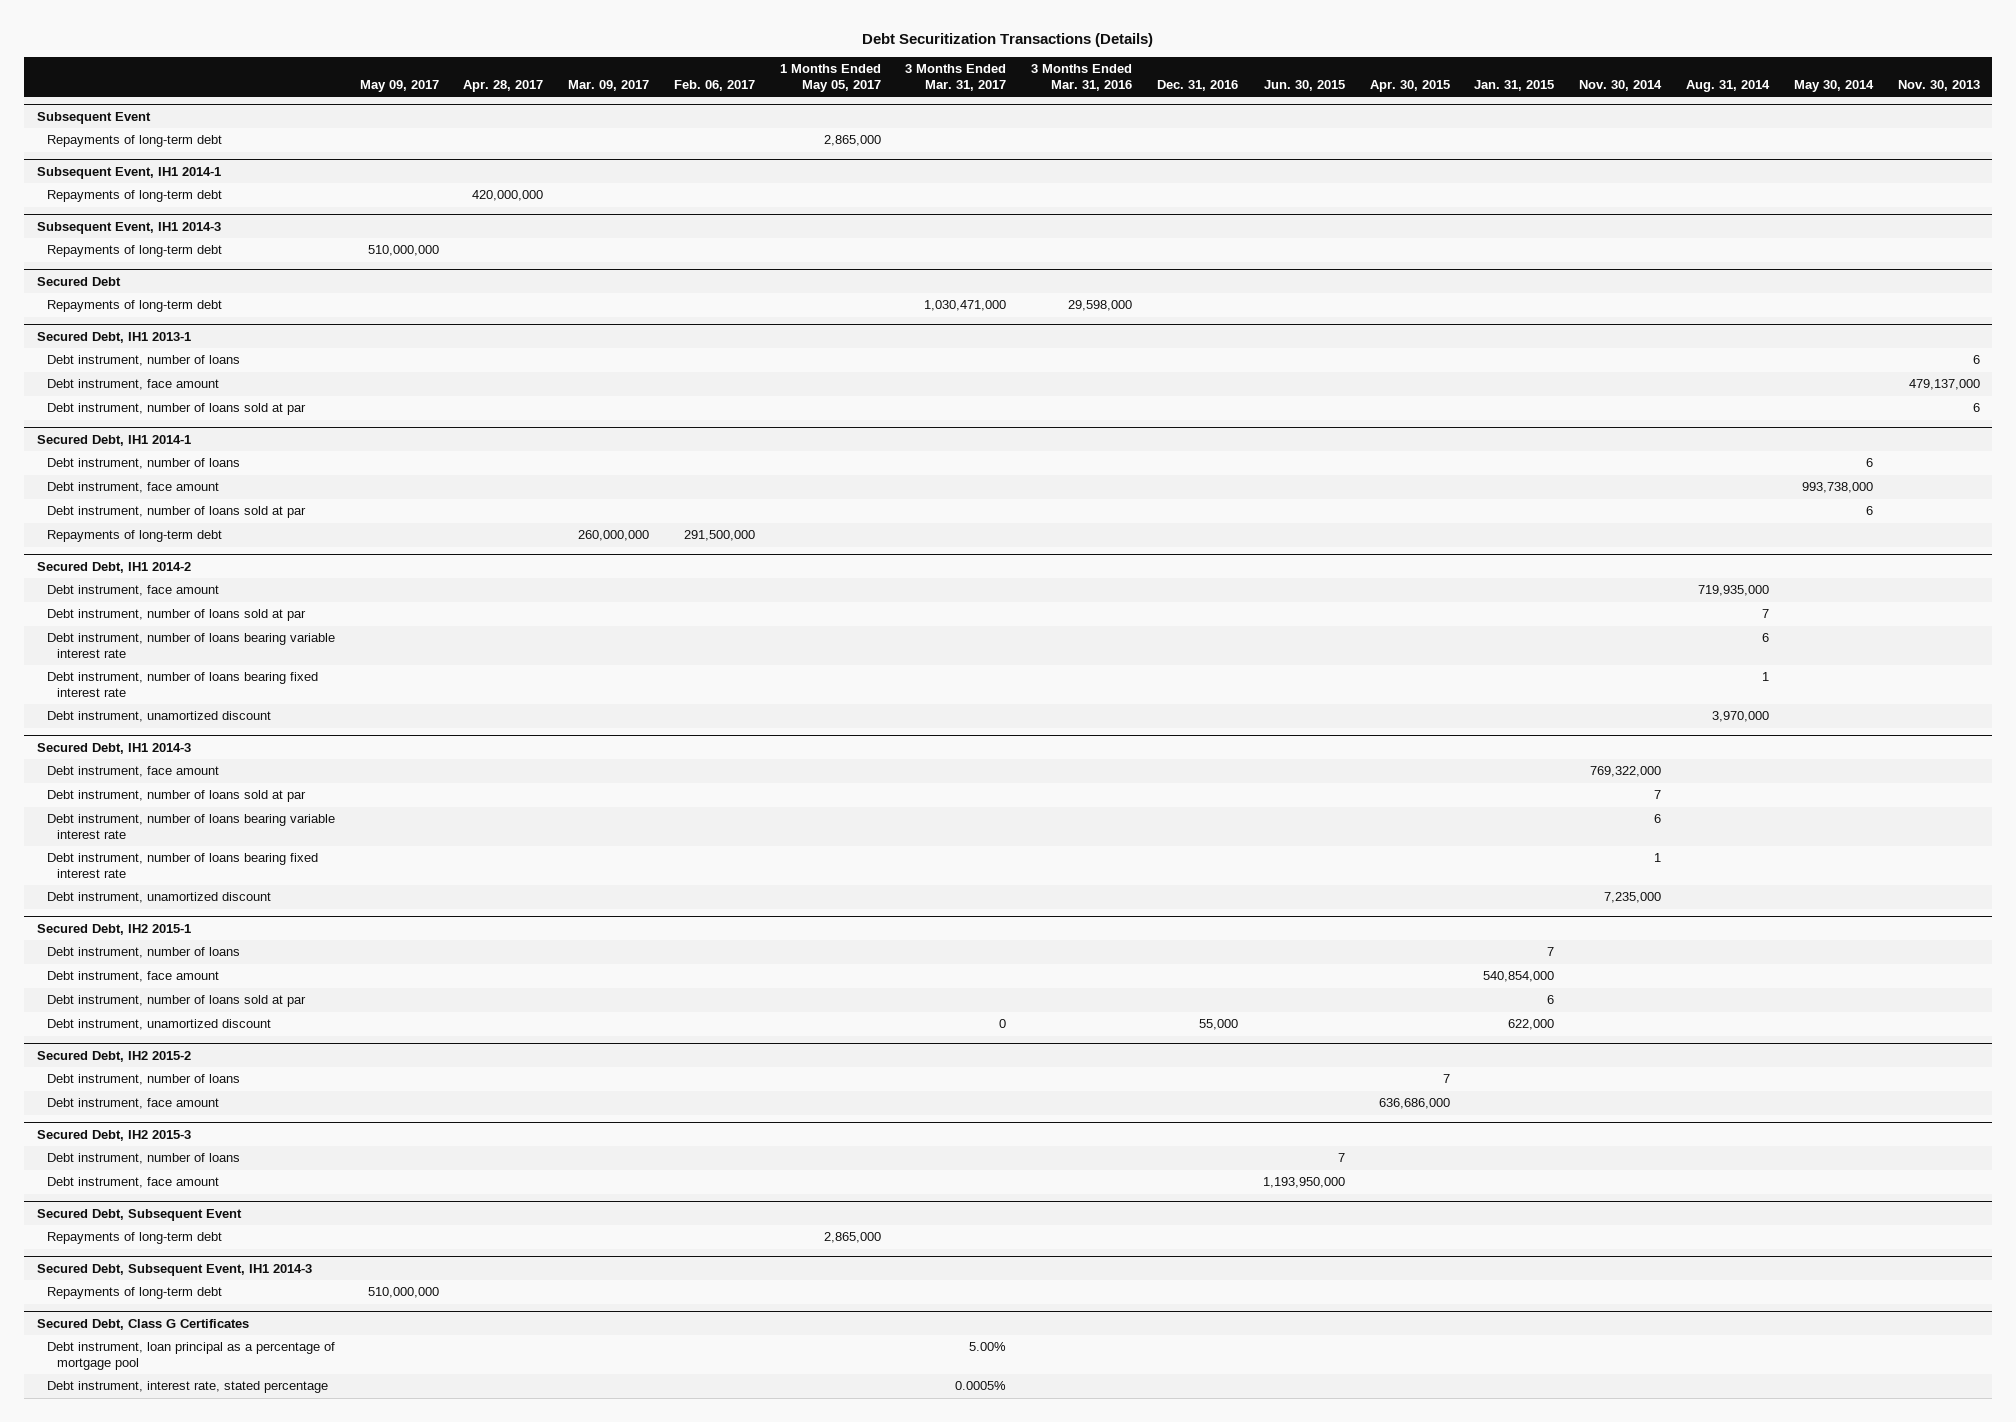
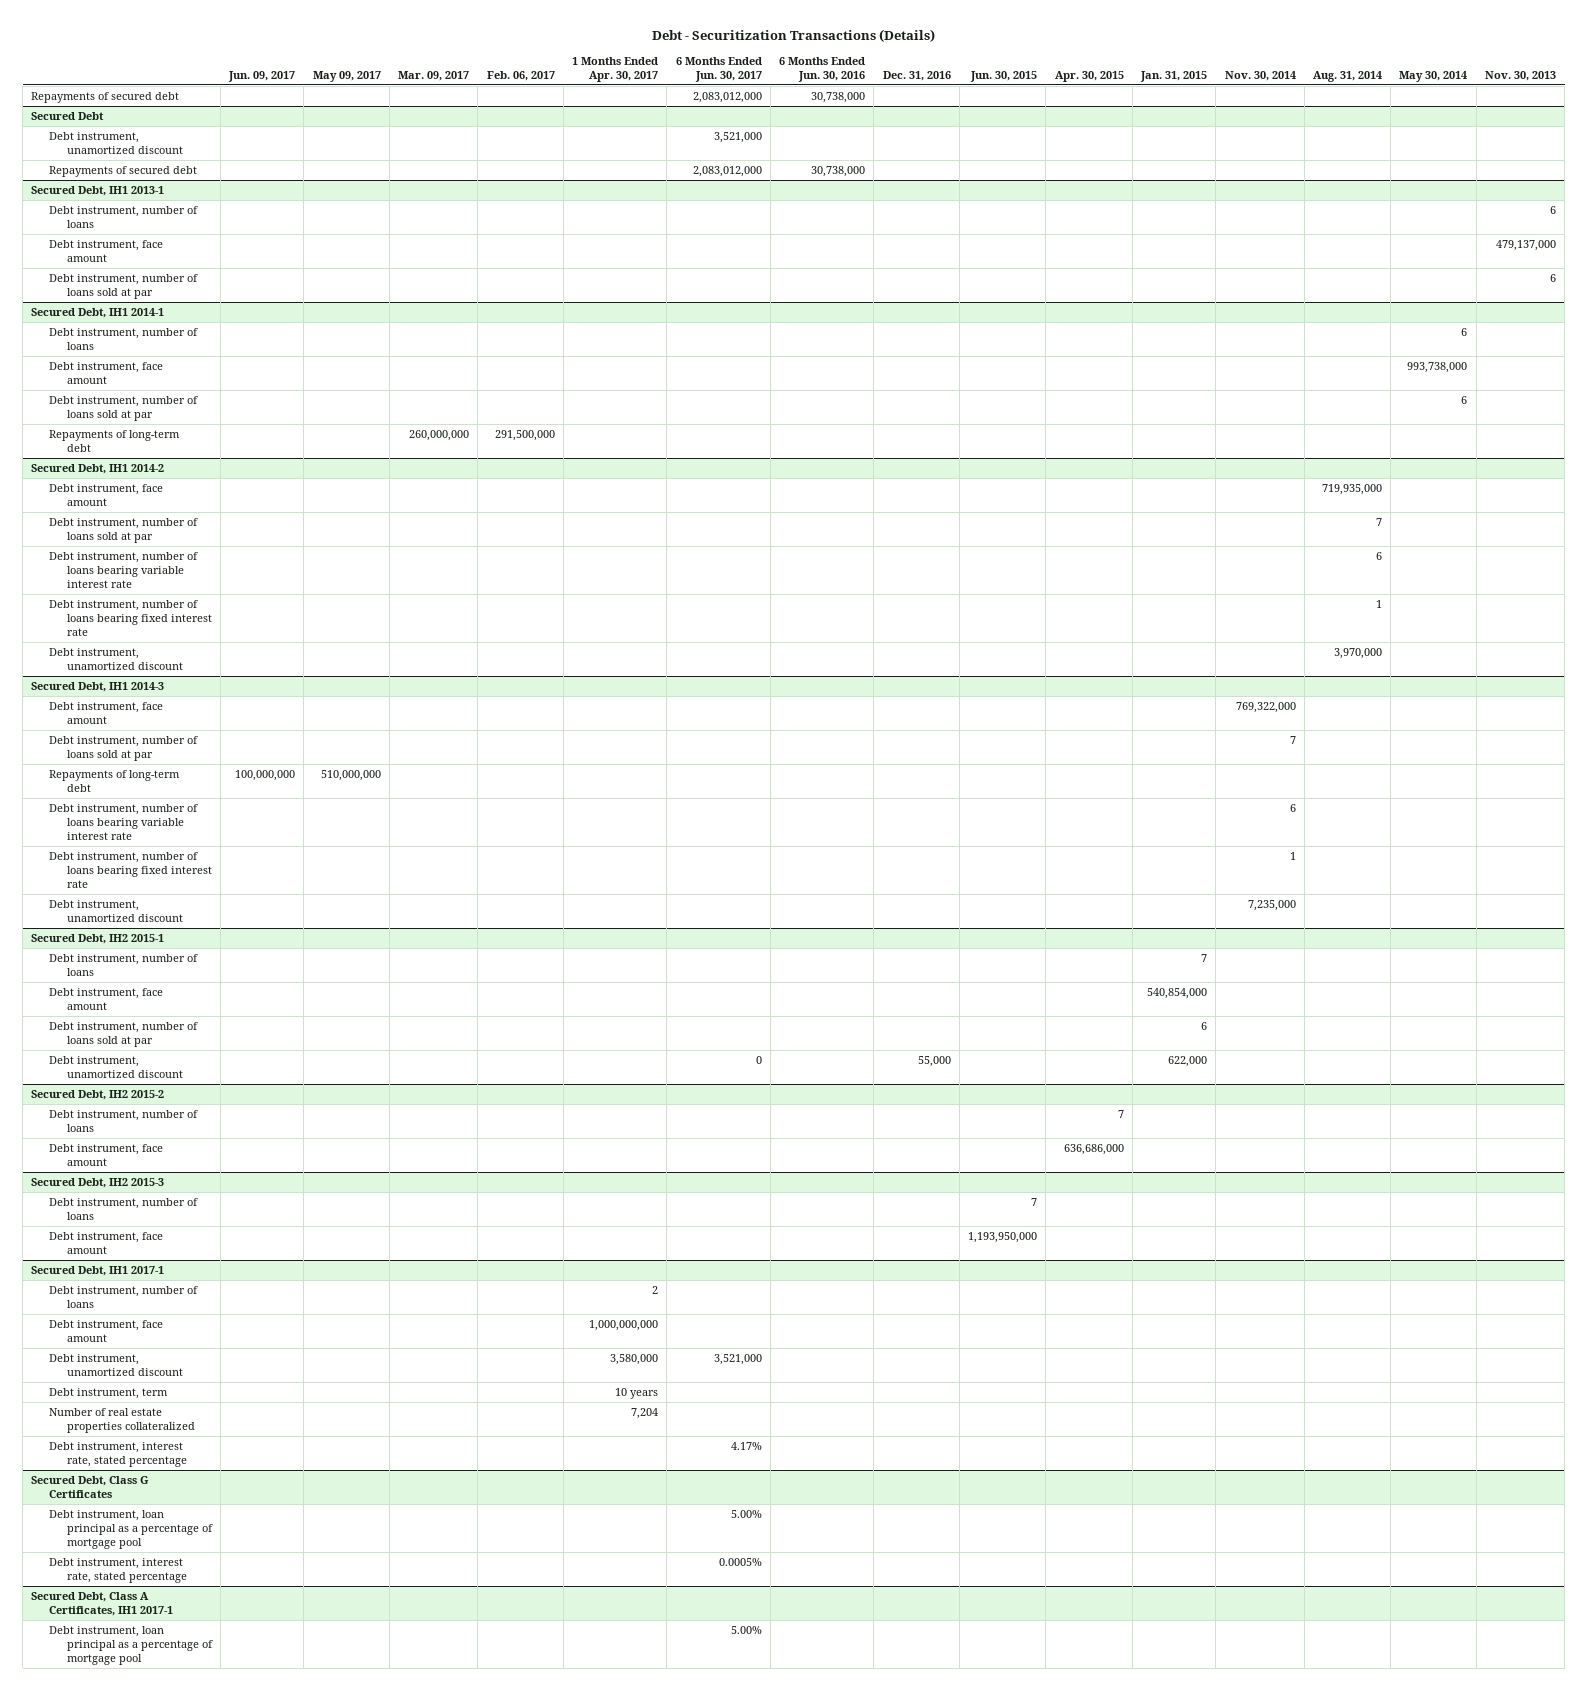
- Debt Securitization Transactions (Details)
+ Debt - Securitization Transactions (Details)
- | May 09, 2017 | Apr. 28, 2017 | Mar. 09, 2017 | Feb. 06, 2017 | 1 Months Ended May 05, 2017 | 3 Months Ended Mar. 31, 2017 | 3 Months Ended Mar. 31, 2016 | Dec. 31, 2016 | Jun. 30, 2015 | Apr. 30, 2015 | Jan. 31, 2015 | Nov. 30, 2014 | Aug. 31, 2014 | May 30, 2014 | Nov. 30, 2013
+ | Jun. 09, 2017 | May 09, 2017 | Mar. 09, 2017 | Feb. 06, 2017 | 1 Months Ended Apr. 30, 2017 | 6 Months Ended Jun. 30, 2017 | 6 Months Ended Jun. 30, 2016 | Dec. 31, 2016 | Jun. 30, 2015 | Apr. 30, 2015 | Jan. 31, 2015 | Nov. 30, 2014 | Aug. 31, 2014 | May 30, 2014 | Nov. 30, 2013
- Subsequent Event
- Repayments of long-term debt | | | | | 2,865,000 | | | | | | | | | |
- Subsequent Event, IH1 2014-1
- Repayments of long-term debt | | 420,000,000 | | | | | | | | | | | | |
- Subsequent Event, IH1 2014-3
- Repayments of long-term debt | 510,000,000 | | | | | | | | | | | | | |
+ Repayments of secured debt | | | | | | 2,083,012,000 | 30,738,000 | | | | | | | |
@ Secured Debt
- Repayments of long-term debt | | | | | | 1,030,471,000 | 29,598,000 | | | | | | | |
+ Debt instrument, unamortized discount | | | | | | 3,521,000 | | | | | | | | |
+ Repayments of secured debt | | | | | | 2,083,012,000 | 30,738,000 | | | | | | | |
@ Secured Debt, IH1 2014-3
+ Repayments of long-term debt | 100,000,000 | 510,000,000 | | | | | | | | | | | | |
- Secured Debt, Subsequent Event
- Repayments of long-term debt | | | | | 2,865,000 | | | | | | | | | |
- Secured Debt, Subsequent Event, IH1 2014-3
- Repayments of long-term debt | 510,000,000 | | | | | | | | | | | | | |
+ Secured Debt, IH1 2017-1
+ Debt instrument, number of loans | | | | | 2 | | | | | | | | | |
+ Debt instrument, face amount | | | | | 1,000,000,000 | | | | | | | | | |
+ Debt instrument, unamortized discount | | | | | 3,580,000 | 3,521,000 | | | | | | | | |
+ Debt instrument, term | | | | | 10 years | | | | | | | | | |
+ Number of real estate properties collateralized | | | | | 7,204 | | | | | | | | | |
+ Debt instrument, interest rate, stated percentage | | | | | | 4.17% | | | | | | | | |
+ Secured Debt, Class A Certificates, IH1 2017-1
+ Debt instrument, loan principal as a percentage of mortgage pool | | | | | | 5.00% | | | | | | | | |

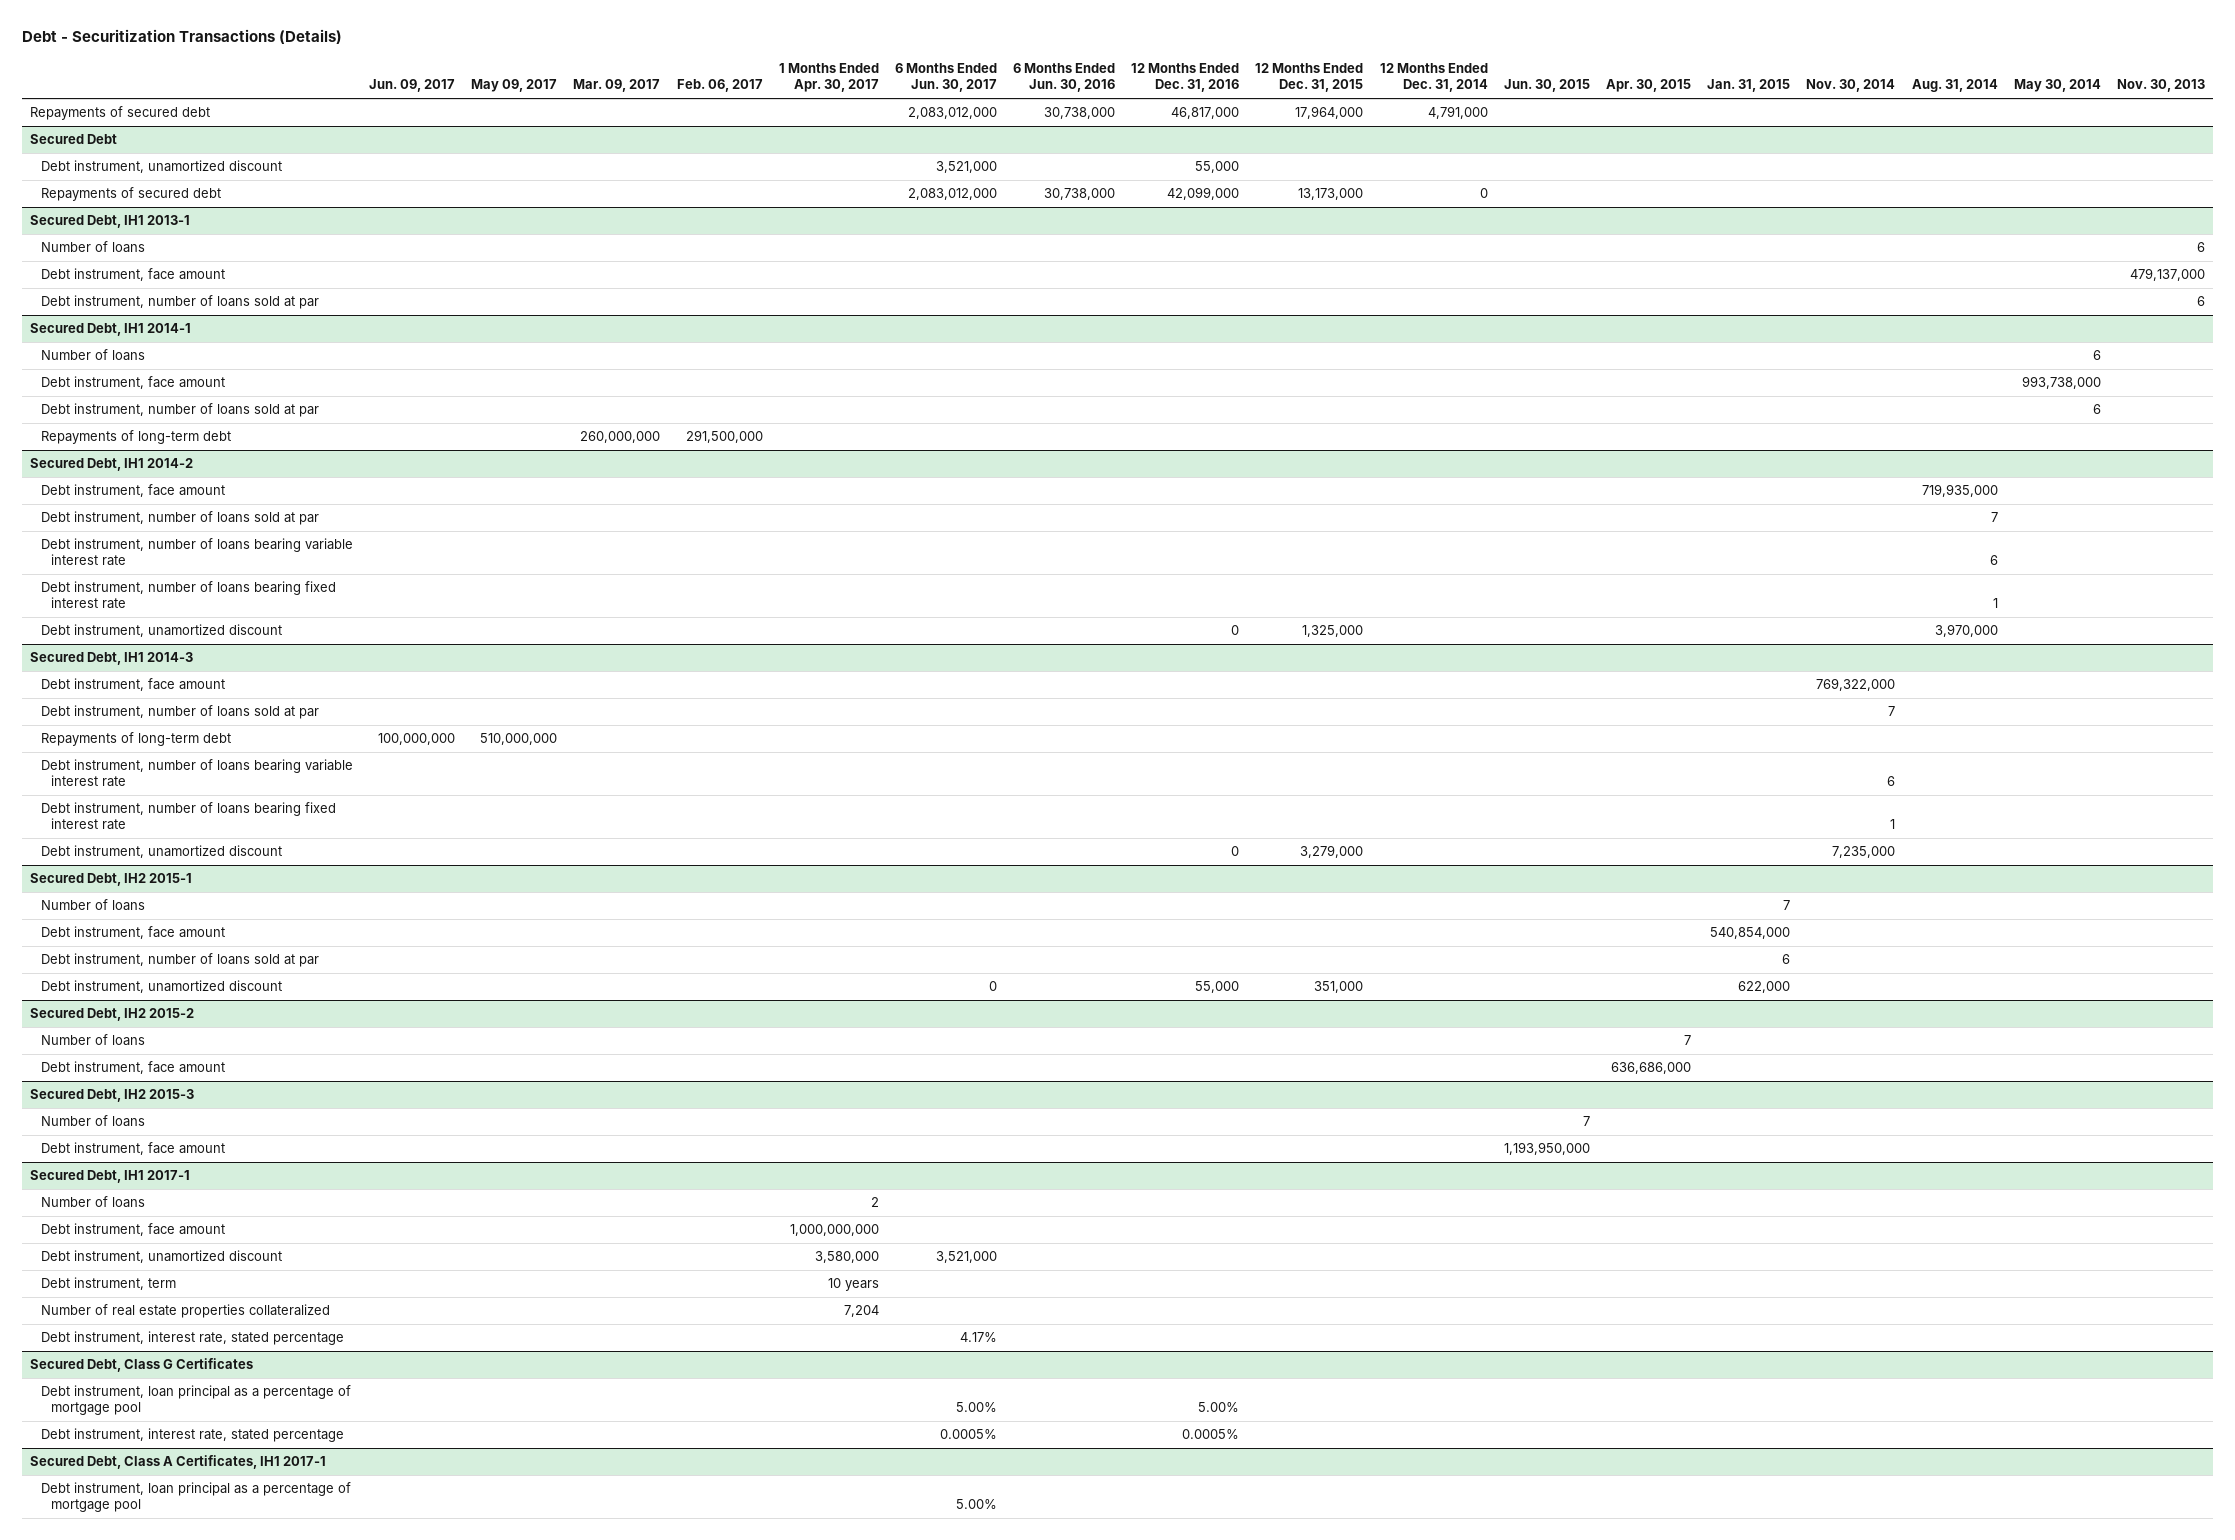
- | Jun. 09, 2017 | May 09, 2017 | Mar. 09, 2017 | Feb. 06, 2017 | 1 Months Ended Apr. 30, 2017 | 6 Months Ended Jun. 30, 2017 | 6 Months Ended Jun. 30, 2016 | Dec. 31, 2016 | Jun. 30, 2015 | Apr. 30, 2015 | Jan. 31, 2015 | Nov. 30, 2014 | Aug. 31, 2014 | May 30, 2014 | Nov. 30, 2013
+ | Jun. 09, 2017 | May 09, 2017 | Mar. 09, 2017 | Feb. 06, 2017 | 1 Months Ended Apr. 30, 2017 | 6 Months Ended Jun. 30, 2017 | 6 Months Ended Jun. 30, 2016 | 12 Months Ended Dec. 31, 2016 | 12 Months Ended Dec. 31, 2015 | 12 Months Ended Dec. 31, 2014 | Jun. 30, 2015 | Apr. 30, 2015 | Jan. 31, 2015 | Nov. 30, 2014 | Aug. 31, 2014 | May 30, 2014 | Nov. 30, 2013
@ Secured Debt, IH1 2013-1
- Debt instrument, number of loans | | | | | | | | | | | | | | | 6
+ Number of loans | | | | | | | | | | | | | | | | | 6
@ Secured Debt, IH1 2014-1
- Debt instrument, number of loans | | | | | | | | | | | | | | 6 |
+ Number of loans | | | | | | | | | | | | | | | | 6 |
@ Secured Debt, IH2 2015-1
- Debt instrument, number of loans | | | | | | | | | | | 7 | | | |
+ Number of loans | | | | | | | | | | | | | 7 | | | |
@ Secured Debt, IH2 2015-2
- Debt instrument, number of loans | | | | | | | | | | 7 | | | | |
+ Number of loans | | | | | | | | | | | | 7 | | | | |
@ Secured Debt, IH2 2015-3
- Debt instrument, number of loans | | | | | | | | | 7 | | | | | |
+ Number of loans | | | | | | | | | | | 7 | | | | | |
@ Secured Debt, IH1 2017-1
- Debt instrument, number of loans | | | | | 2 | | | | | | | | | |
+ Number of loans | | | | | 2 | | | | | | | | | | | |

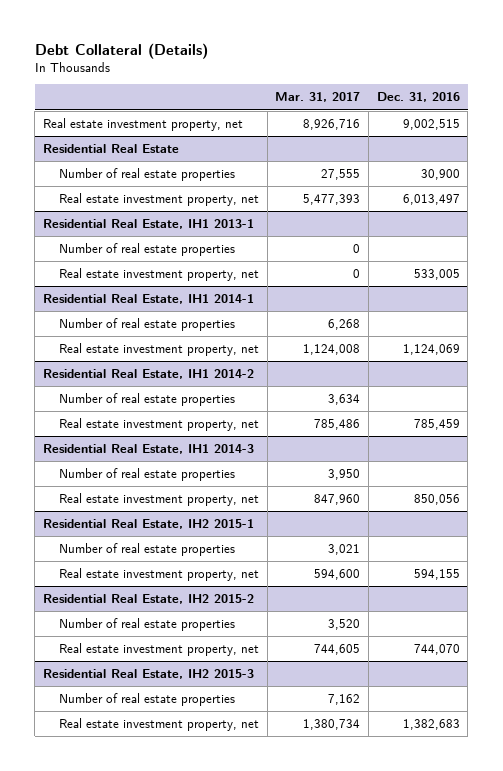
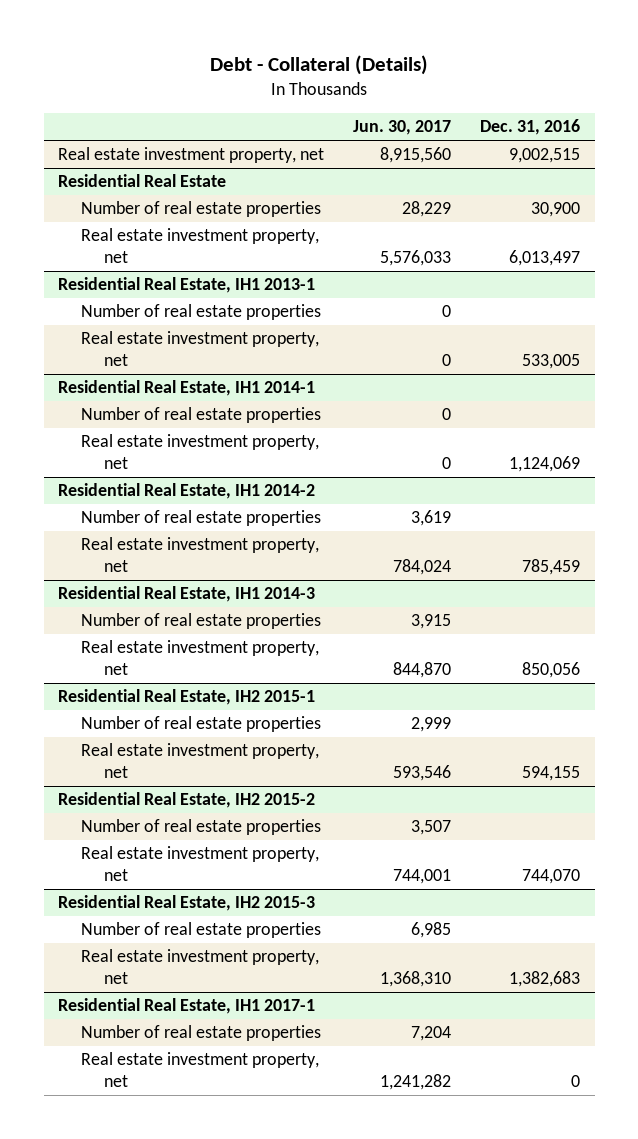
- Debt Collateral (Details)
+ Debt - Collateral (Details)
- | Mar. 31, 2017 | Dec. 31, 2016
+ | Jun. 30, 2017 | Dec. 31, 2016
+ Residential Real Estate, IH1 2017-1
+ Number of real estate properties | 7,204 |
+ Real estate investment property, net | 1,241,282 | 0

